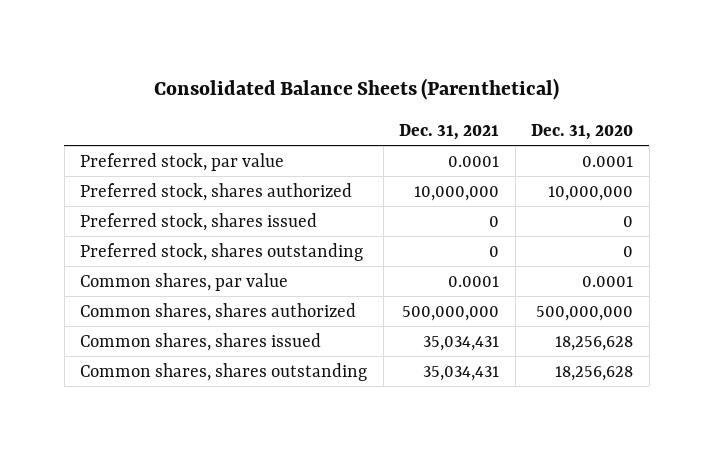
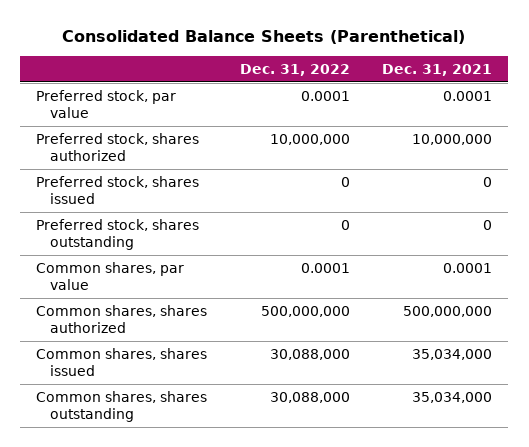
- | Dec. 31, 2021 | Dec. 31, 2020
+ | Dec. 31, 2022 | Dec. 31, 2021
- Common shares, shares issued | 35,034,431 | 18,256,628
- Common shares, shares outstanding | 35,034,431 | 18,256,628
+ Common shares, shares issued | 30,088,000 | 35,034,000
+ Common shares, shares outstanding | 30,088,000 | 35,034,000

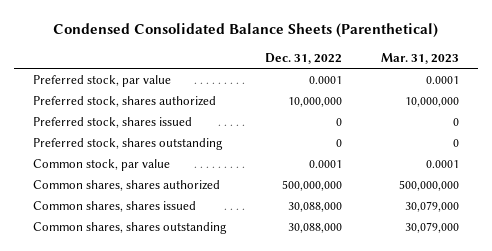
- Consolidated Balance Sheets (Parenthetical)
+ Condensed Consolidated Balance Sheets (Parenthetical)
- | Dec. 31, 2022 | Dec. 31, 2021
+ | Dec. 31, 2022 | Mar. 31, 2023
- Common shares, par value | 0.0001 | 0.0001
+ Common stock, par value | 0.0001 | 0.0001

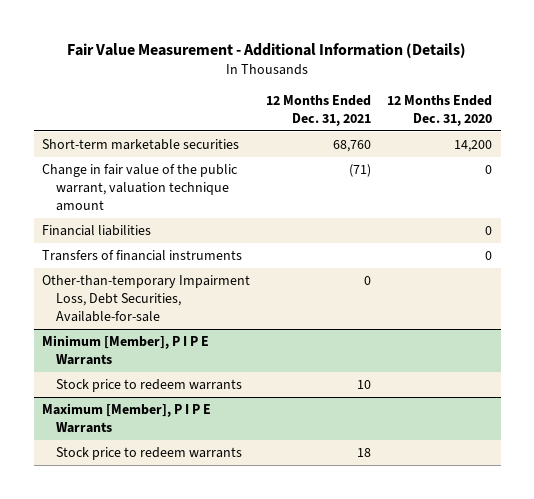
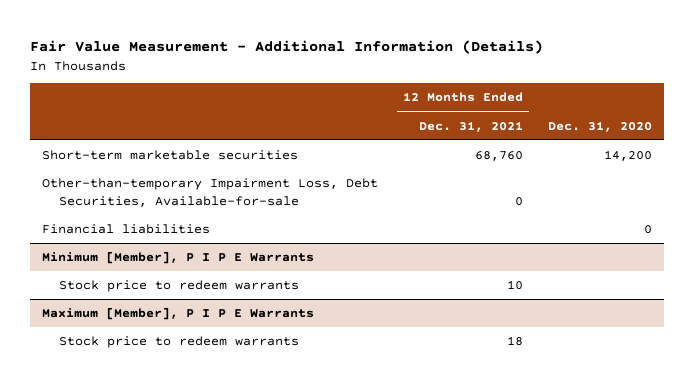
- | 12 Months Ended Dec. 31, 2021 | 12 Months Ended Dec. 31, 2020
+ | 12 Months Ended Dec. 31, 2021 | Dec. 31, 2020
- Change in fair value of the public warrant, valuation technique amount | (71) | 0
- Transfers of financial instruments | | 0
moved down: Financial liabilities | | 0

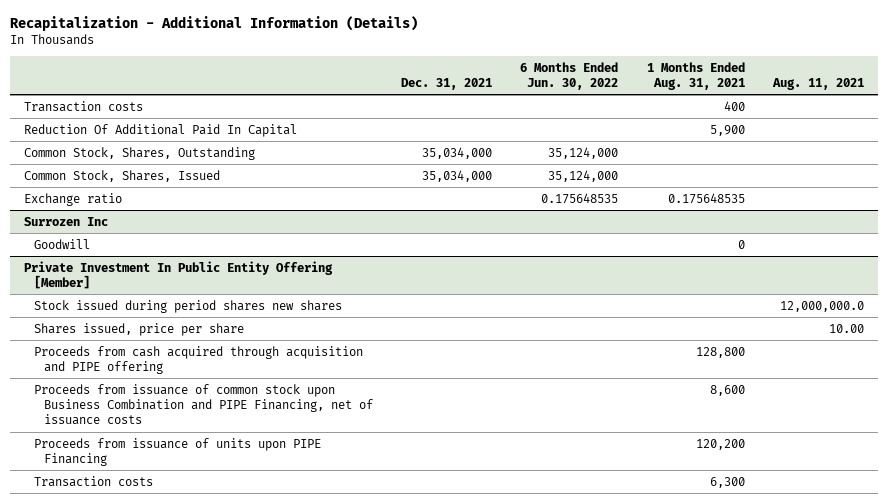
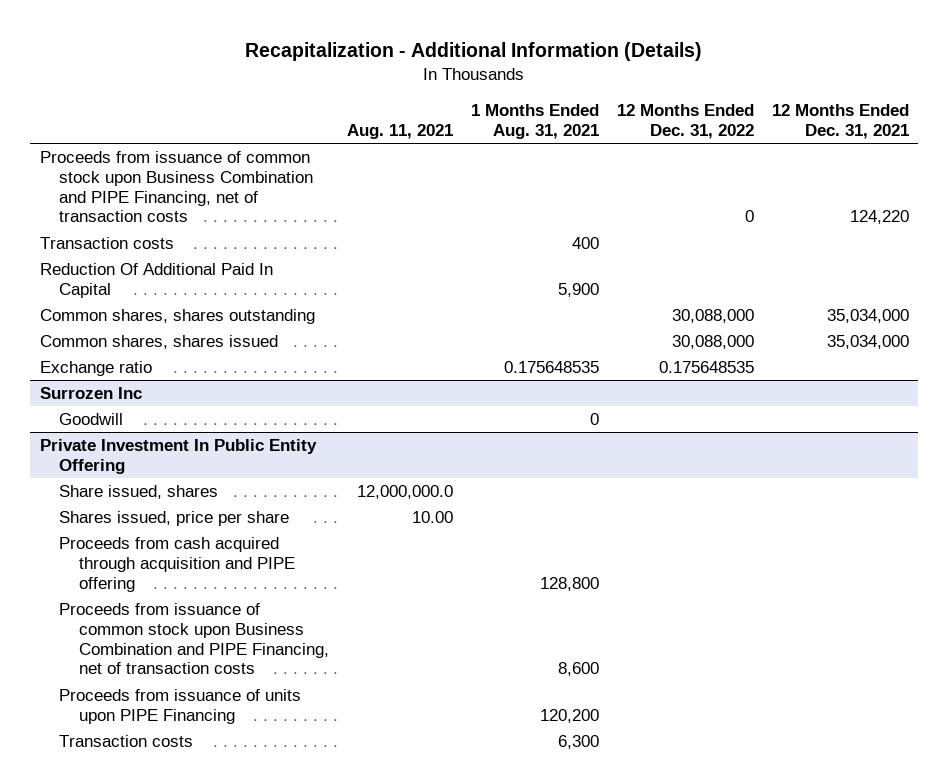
- | Dec. 31, 2021 | 6 Months Ended Jun. 30, 2022 | 1 Months Ended Aug. 31, 2021 | Aug. 11, 2021
+ | Aug. 11, 2021 | 1 Months Ended Aug. 31, 2021 | 12 Months Ended Dec. 31, 2022 | 12 Months Ended Dec. 31, 2021
+ Proceeds from issuance of common stock upon Business Combination and PIPE Financing, net of transaction costs | | | 0 | 124,220
- Common Stock, Shares, Outstanding | 35,034,000 | 35,124,000 | |
- Common Stock, Shares, Issued | 35,034,000 | 35,124,000 | |
+ Common shares, shares outstanding | | | 30,088,000 | 35,034,000
+ Common shares, shares issued | | | 30,088,000 | 35,034,000
- Private Investment In Public Entity Offering [Member]
- Stock issued during period shares new shares | | | | 12,000,000.0
+ Private Investment In Public Entity Offering
+ Share issued, shares | 12,000,000.0 | | |
- Proceeds from issuance of common stock upon Business Combination and PIPE Financing, net of issuance costs | | | 8,600 |
+ Proceeds from issuance of common stock upon Business Combination and PIPE Financing, net of transaction costs | | 8,600 | |

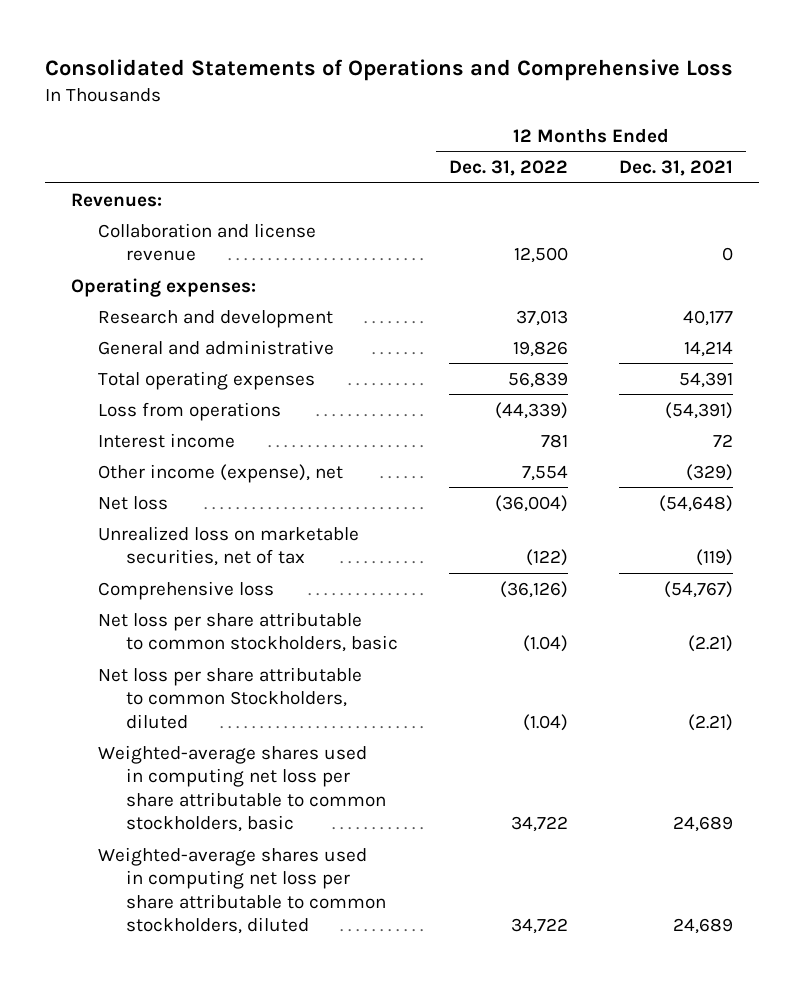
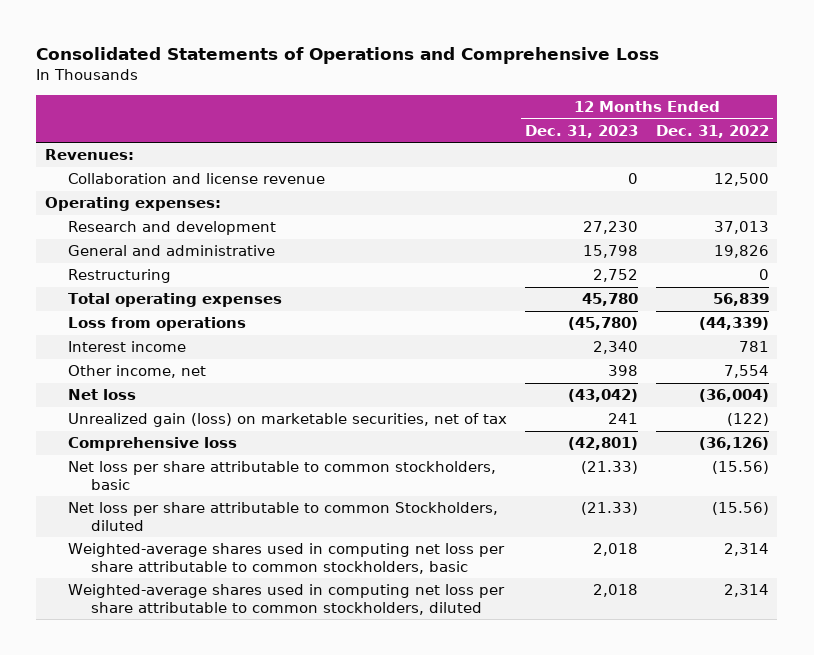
- | 12 Months Ended Dec. 31, 2022 | 12 Months Ended Dec. 31, 2021
+ | 12 Months Ended Dec. 31, 2023 | 12 Months Ended Dec. 31, 2022
+ Restructuring | 2,752 | 0
- Other income (expense), net | 7,554 | (329)
+ Other income, net | 398 | 7,554
- Unrealized loss on marketable securities, net of tax | (122) | (119)
+ Unrealized gain (loss) on marketable securities, net of tax | 241 | (122)
- Net loss per share attributable to common stockholders, basic | (1.04) | (2.21)
- Net loss per share attributable to common Stockholders, diluted | (1.04) | (2.21)
- Weighted-average shares used in computing net loss per share attributable to common stockholders, basic | 34,722 | 24,689
- Weighted-average shares used in computing net loss per share attributable to common stockholders, diluted | 34,722 | 24,689
+ Net loss per share attributable to common stockholders, basic | (21.33) | (15.56)
+ Net loss per share attributable to common Stockholders, diluted | (21.33) | (15.56)
+ Weighted-average shares used in computing net loss per share attributable to common stockholders, basic | 2,018 | 2,314
+ Weighted-average shares used in computing net loss per share attributable to common stockholders, diluted | 2,018 | 2,314

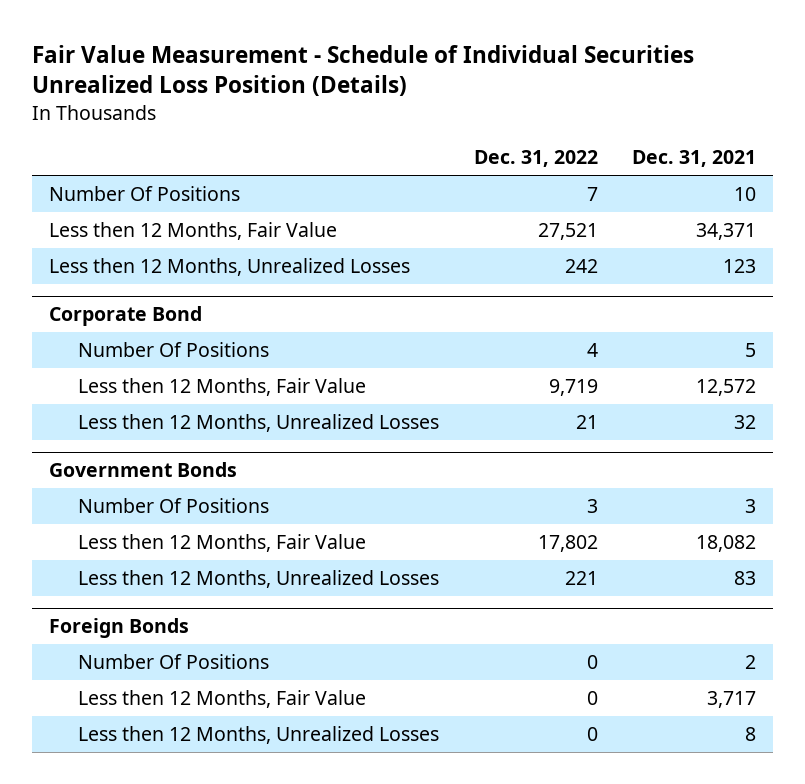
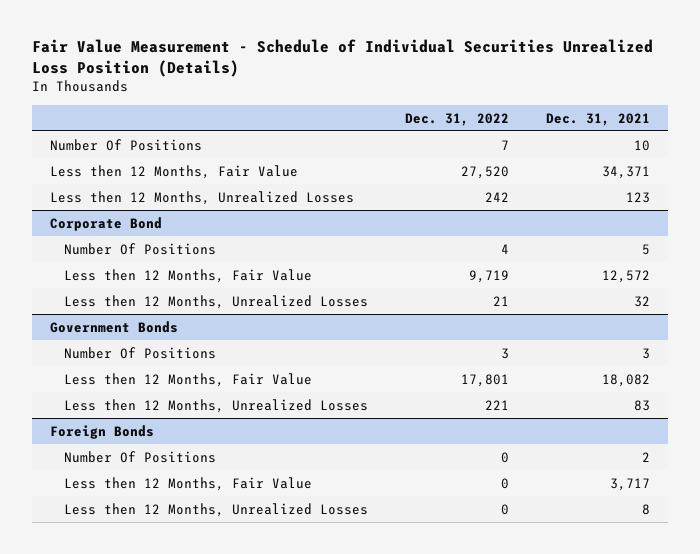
- Less then 12 Months, Fair Value | 27,521 | 34,371
+ Less then 12 Months, Fair Value | 27,520 | 34,371
@ Government Bonds
- Less then 12 Months, Fair Value | 17,802 | 18,082
+ Less then 12 Months, Fair Value | 17,801 | 18,082

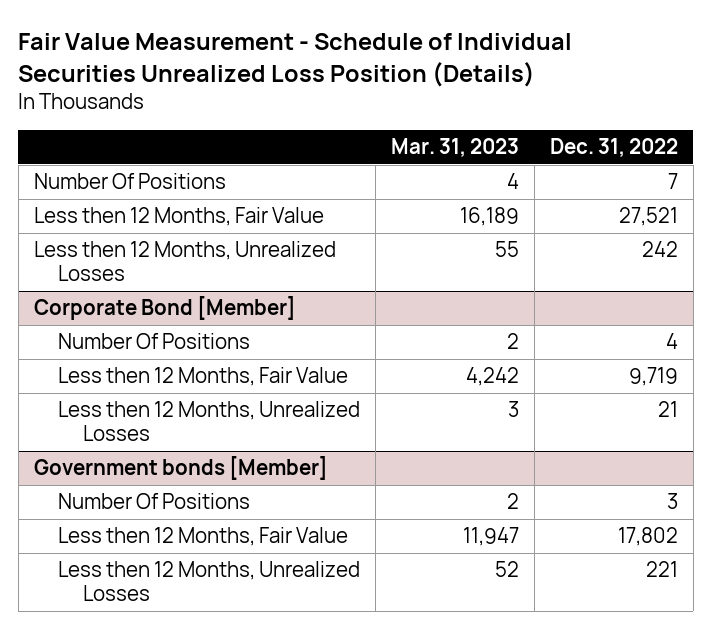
- | Dec. 31, 2022 | Dec. 31, 2021
+ | Mar. 31, 2023 | Dec. 31, 2022
- Less then 12 Months, Fair Value | 27,520 | 34,371
+ Less then 12 Months, Fair Value | 16,189 | 27,521
- Corporate Bond
+ Corporate Bond [Member]
- Government Bonds
+ Government bonds [Member]
- Less then 12 Months, Fair Value | 17,801 | 18,082
+ Less then 12 Months, Fair Value | 11,947 | 17,802
- Foreign Bonds
- Number Of Positions | 0 | 2
- Less then 12 Months, Fair Value | 0 | 3,717
- Less then 12 Months, Unrealized Losses | 0 | 8

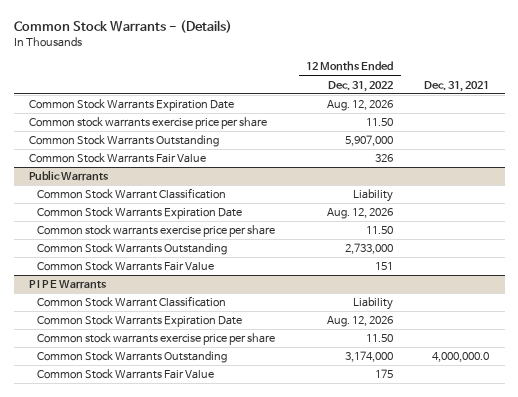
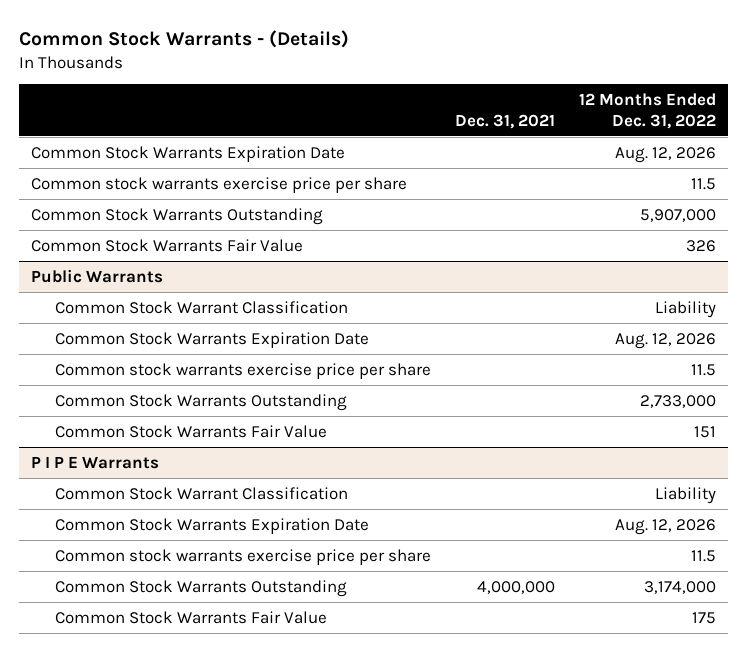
- | 12 Months Ended Dec. 31, 2022 | Dec. 31, 2021
+ | Dec. 31, 2021 | 12 Months Ended Dec. 31, 2022
- Common stock warrants exercise price per share | 11.50 |
+ Common stock warrants exercise price per share | | 11.5
@ Public Warrants
- Common stock warrants exercise price per share | 11.50 |
+ Common stock warrants exercise price per share | | 11.5
@ P I P E Warrants
- Common stock warrants exercise price per share | 11.50 |
- Common Stock Warrants Outstanding | 3,174,000 | 4,000,000.0
+ Common stock warrants exercise price per share | | 11.5
+ Common Stock Warrants Outstanding | 4,000,000 | 3,174,000

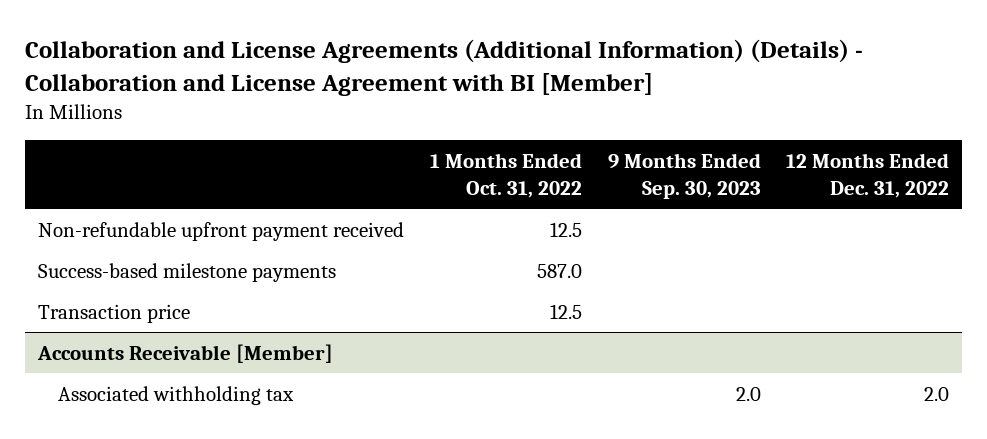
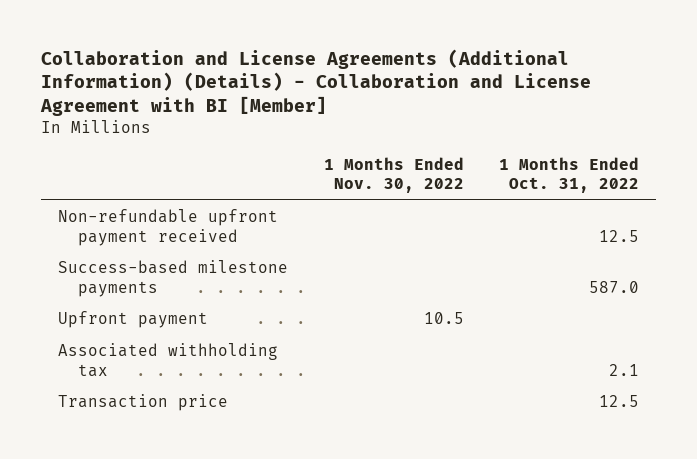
- | 1 Months Ended Oct. 31, 2022 | 9 Months Ended Sep. 30, 2023 | 12 Months Ended Dec. 31, 2022
+ | 1 Months Ended Nov. 30, 2022 | 1 Months Ended Oct. 31, 2022
+ Upfront payment | 10.5 |
+ Associated withholding tax | | 2.1
- Accounts Receivable [Member]
- Associated withholding tax | | 2.0 | 2.0

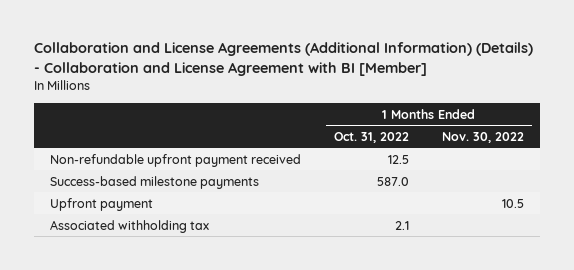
- | 1 Months Ended Nov. 30, 2022 | 1 Months Ended Oct. 31, 2022
+ | 1 Months Ended Oct. 31, 2022 | 1 Months Ended Nov. 30, 2022
- Transaction price | | 12.5

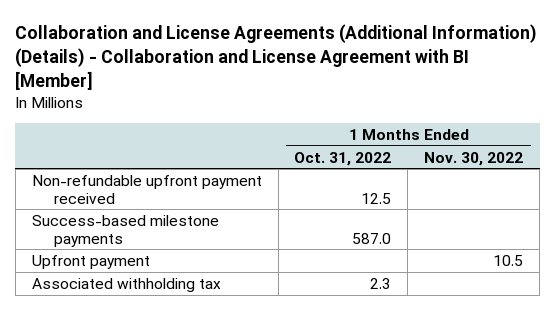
- Associated withholding tax | 2.1 |
+ Associated withholding tax | 2.3 |

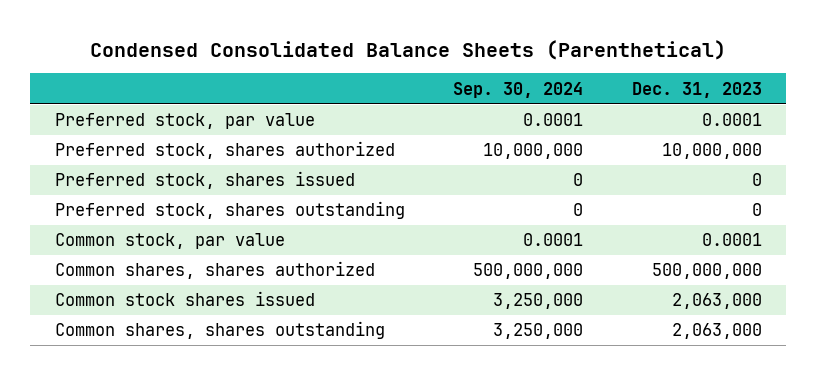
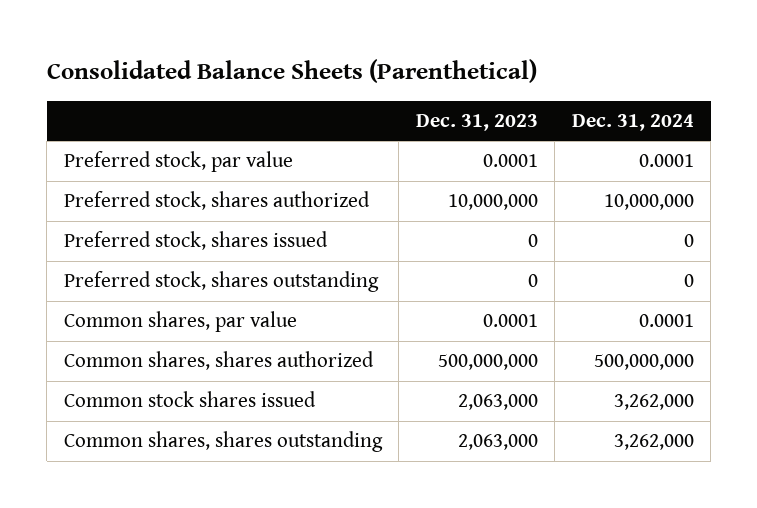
- Condensed Consolidated Balance Sheets (Parenthetical)
+ Consolidated Balance Sheets (Parenthetical)
- | Sep. 30, 2024 | Dec. 31, 2023
+ | Dec. 31, 2023 | Dec. 31, 2024
- Common stock, par value | 0.0001 | 0.0001
+ Common shares, par value | 0.0001 | 0.0001

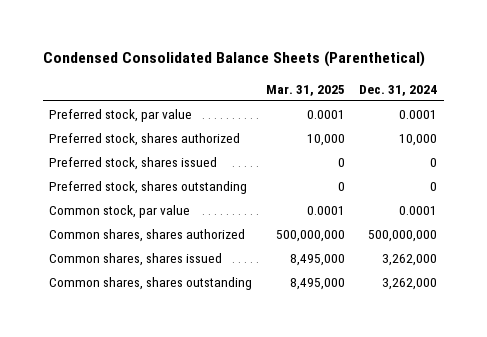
- Consolidated Balance Sheets (Parenthetical)
+ Condensed Consolidated Balance Sheets (Parenthetical)
- | Dec. 31, 2023 | Dec. 31, 2024
+ | Mar. 31, 2025 | Dec. 31, 2024
- Preferred stock, shares authorized | 10,000,000 | 10,000,000
+ Preferred stock, shares authorized | 10,000 | 10,000
- Common shares, par value | 0.0001 | 0.0001
+ Common stock, par value | 0.0001 | 0.0001
- Common stock shares issued | 2,063,000 | 3,262,000
+ Common shares, shares issued | 8,495,000 | 3,262,000

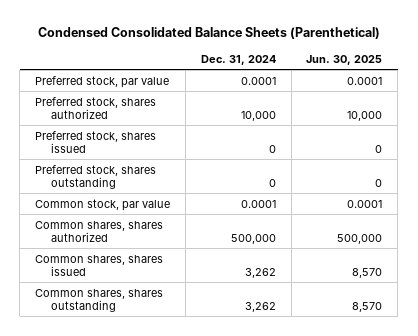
- | Mar. 31, 2025 | Dec. 31, 2024
+ | Dec. 31, 2024 | Jun. 30, 2025
- Common shares, shares authorized | 500,000,000 | 500,000,000
- Common shares, shares issued | 8,495,000 | 3,262,000
- Common shares, shares outstanding | 8,495,000 | 3,262,000
+ Common shares, shares authorized | 500,000 | 500,000
+ Common shares, shares issued | 3,262 | 8,570
+ Common shares, shares outstanding | 3,262 | 8,570

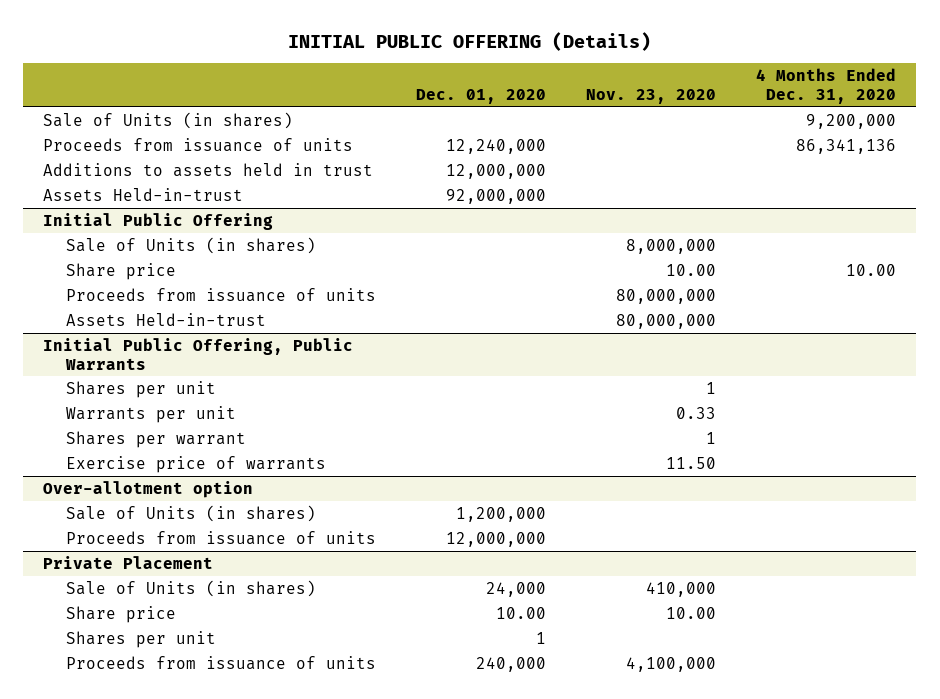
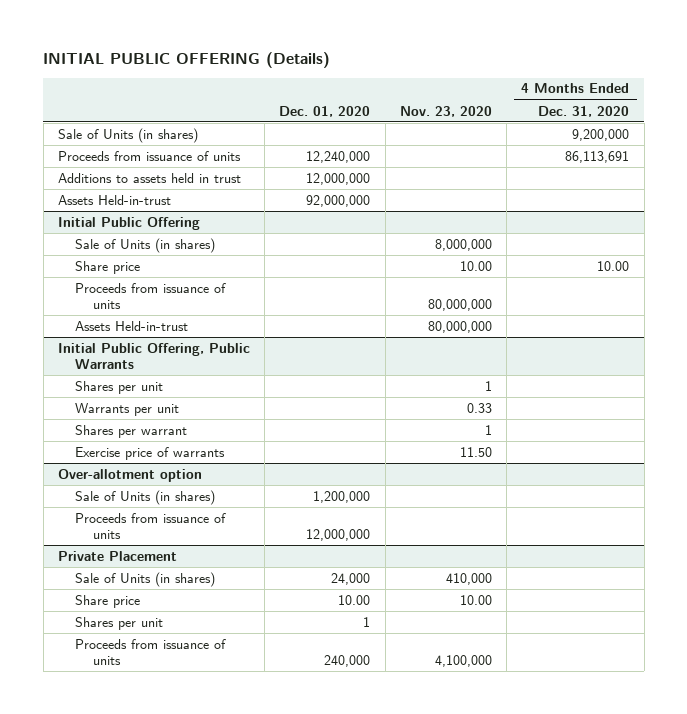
- Proceeds from issuance of units | 12,240,000 | | 86,341,136
+ Proceeds from issuance of units | 12,240,000 | | 86,113,691

